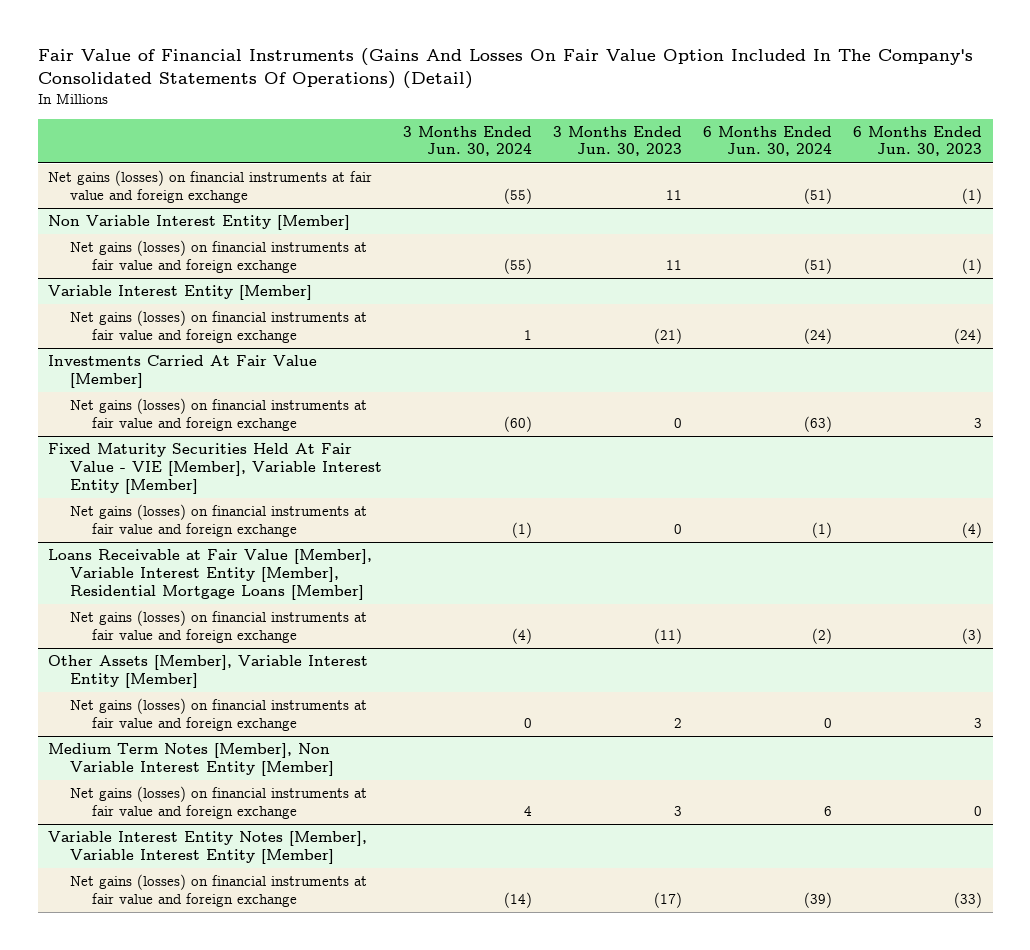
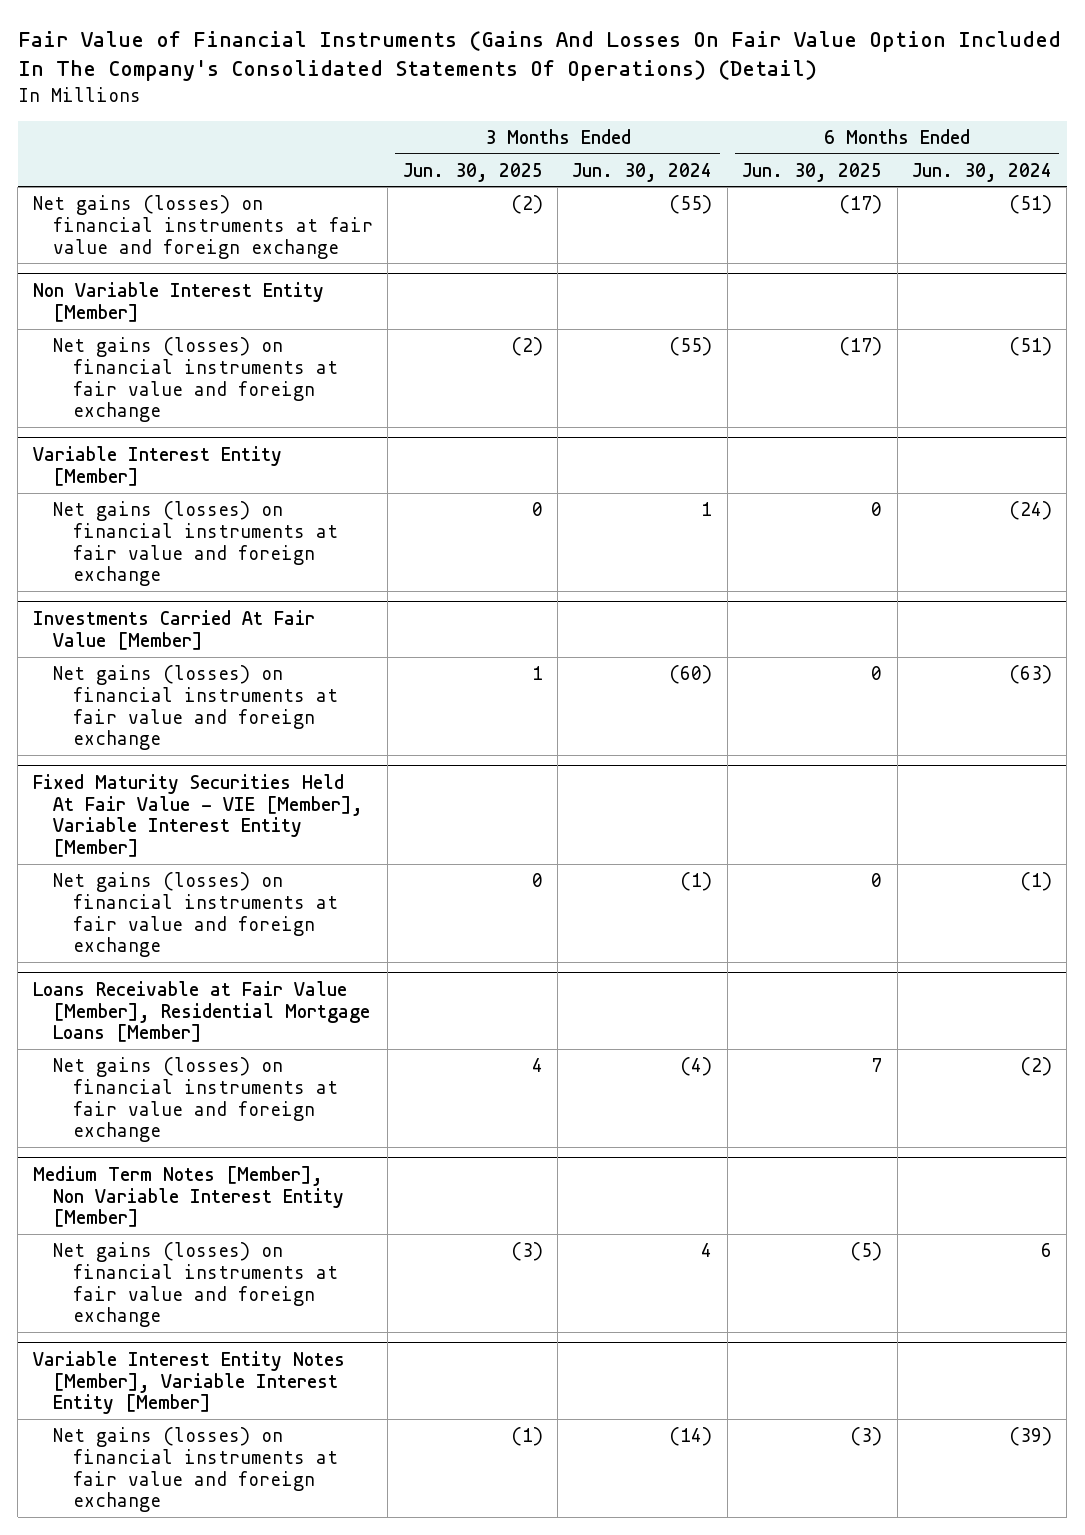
- | 3 Months Ended Jun. 30, 2024 | 3 Months Ended Jun. 30, 2023 | 6 Months Ended Jun. 30, 2024 | 6 Months Ended Jun. 30, 2023
+ | 3 Months Ended Jun. 30, 2025 | 3 Months Ended Jun. 30, 2024 | 6 Months Ended Jun. 30, 2025 | 6 Months Ended Jun. 30, 2024
- Loans Receivable at Fair Value [Member], Variable Interest Entity [Member], Residential Mortgage Loans [Member]
+ Loans Receivable at Fair Value [Member], Residential Mortgage Loans [Member]
- Other Assets [Member], Variable Interest Entity [Member]
- Net gains (losses) on financial instruments at fair value and foreign exchange | 0 | 2 | 0 | 3

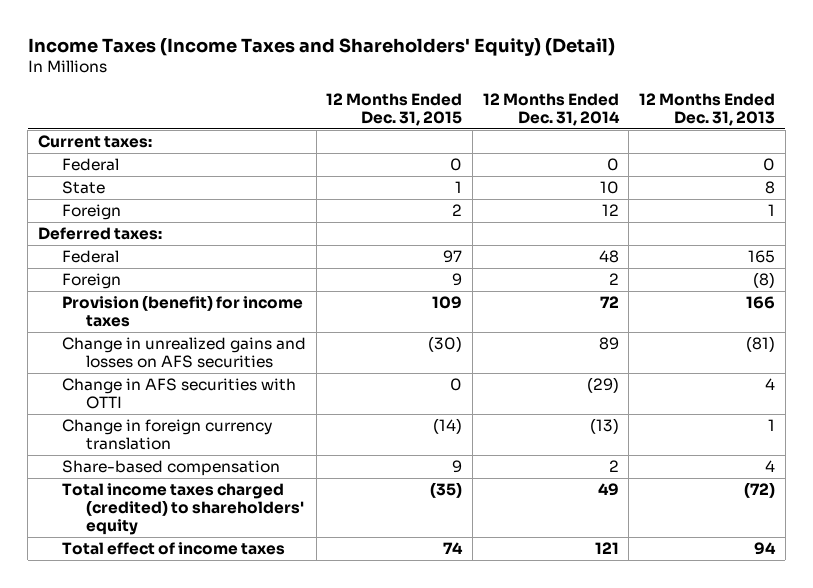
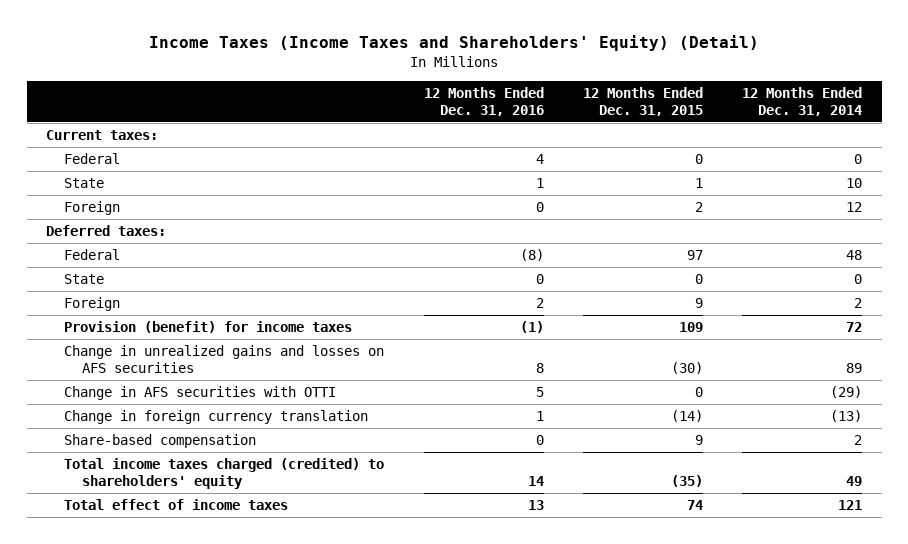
- | 12 Months Ended Dec. 31, 2015 | 12 Months Ended Dec. 31, 2014 | 12 Months Ended Dec. 31, 2013
+ | 12 Months Ended Dec. 31, 2016 | 12 Months Ended Dec. 31, 2015 | 12 Months Ended Dec. 31, 2014
+ State | 0 | 0 | 0

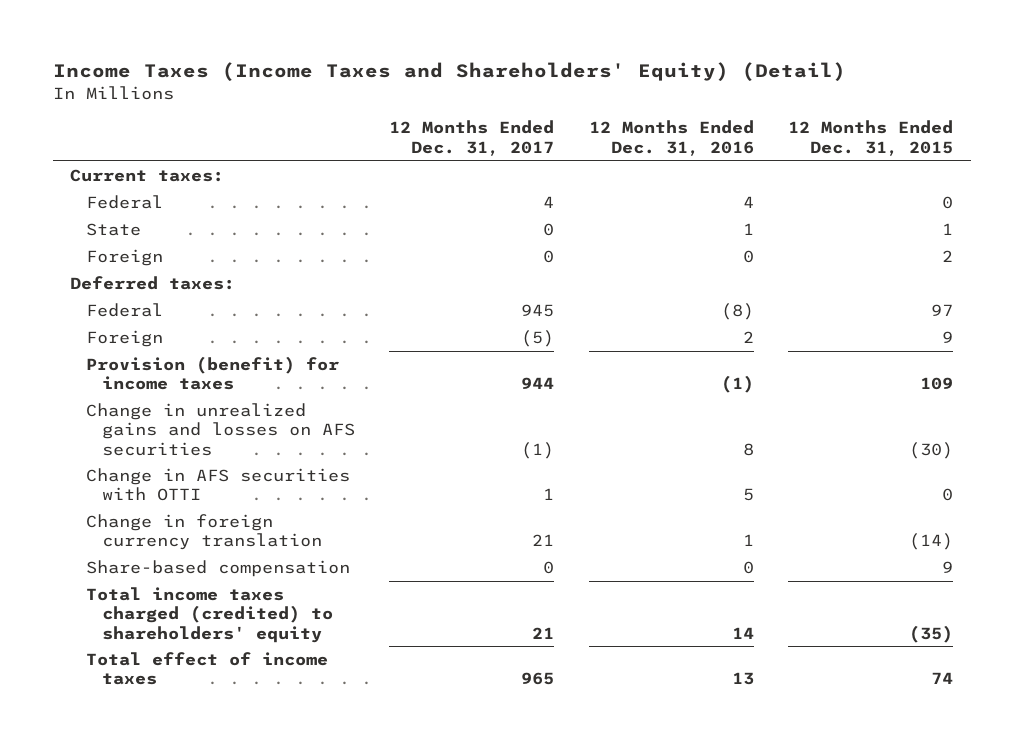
- | 12 Months Ended Dec. 31, 2016 | 12 Months Ended Dec. 31, 2015 | 12 Months Ended Dec. 31, 2014
+ | 12 Months Ended Dec. 31, 2017 | 12 Months Ended Dec. 31, 2016 | 12 Months Ended Dec. 31, 2015
- State | 0 | 0 | 0

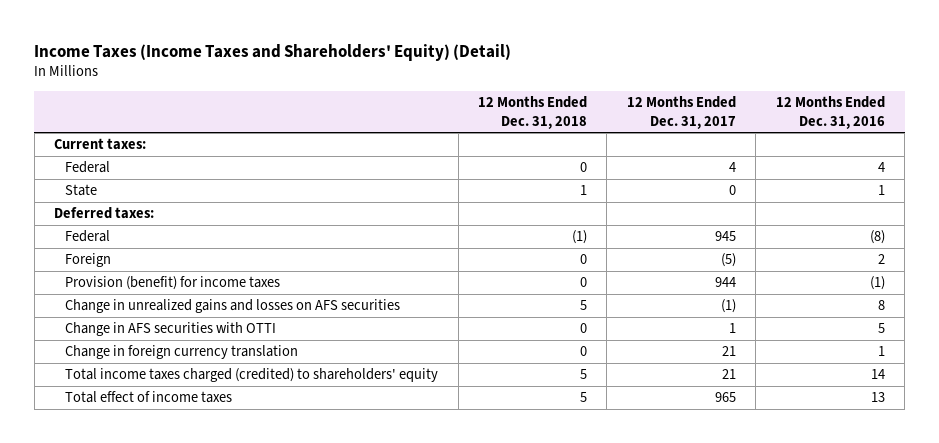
- | 12 Months Ended Dec. 31, 2017 | 12 Months Ended Dec. 31, 2016 | 12 Months Ended Dec. 31, 2015
+ | 12 Months Ended Dec. 31, 2018 | 12 Months Ended Dec. 31, 2017 | 12 Months Ended Dec. 31, 2016
- Foreign | 0 | 0 | 2
- Share-based compensation | 0 | 0 | 9

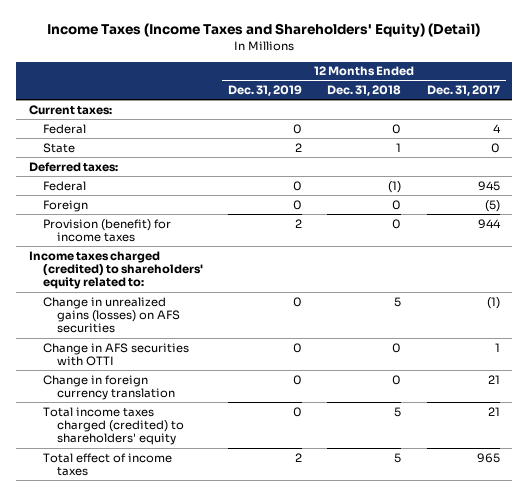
- | 12 Months Ended Dec. 31, 2018 | 12 Months Ended Dec. 31, 2017 | 12 Months Ended Dec. 31, 2016
+ | 12 Months Ended Dec. 31, 2019 | 12 Months Ended Dec. 31, 2018 | 12 Months Ended Dec. 31, 2017
- Change in unrealized gains and losses on AFS securities | 5 | (1) | 8
+ Income taxes charged (credited) to shareholders' equity related to:
+ Change in unrealized gains (losses) on AFS securities | 0 | 5 | (1)

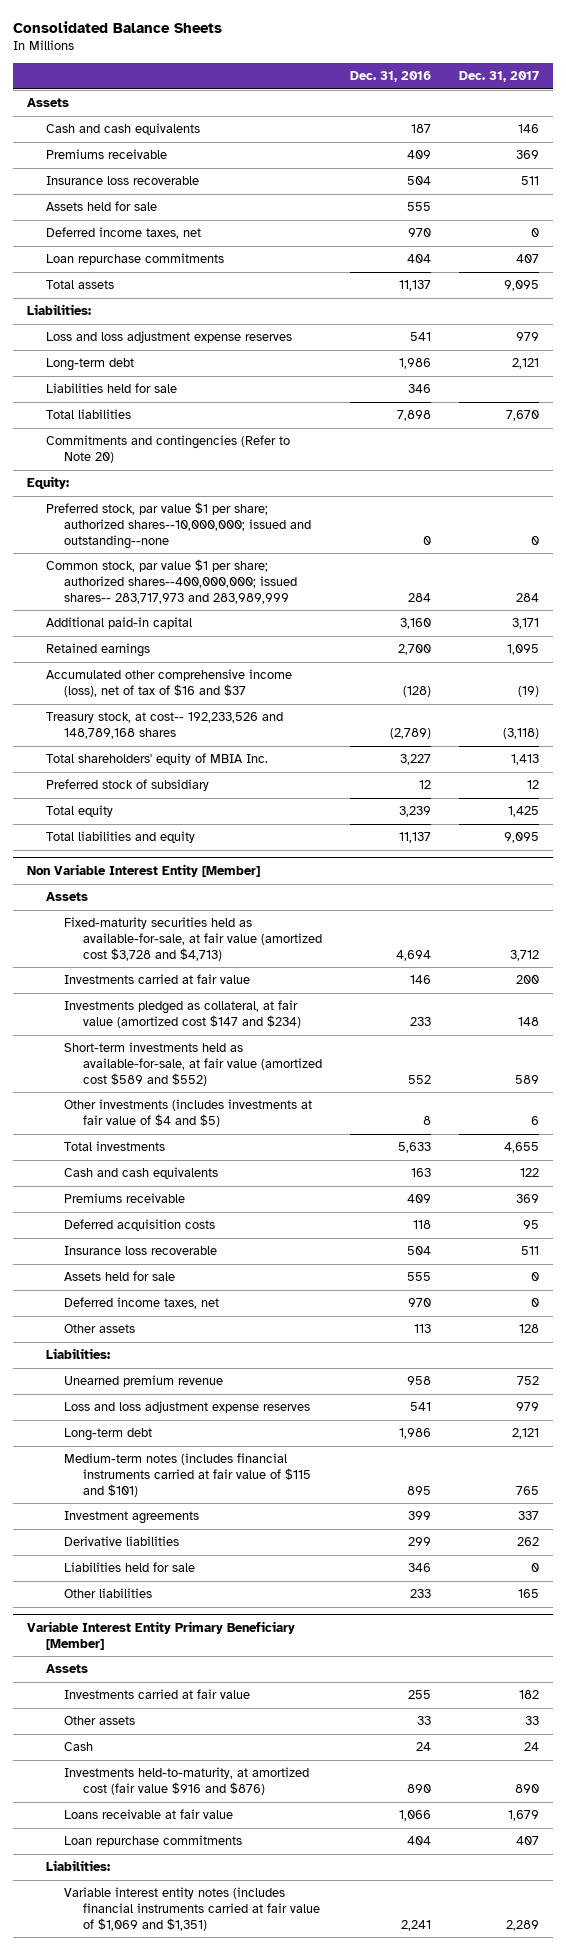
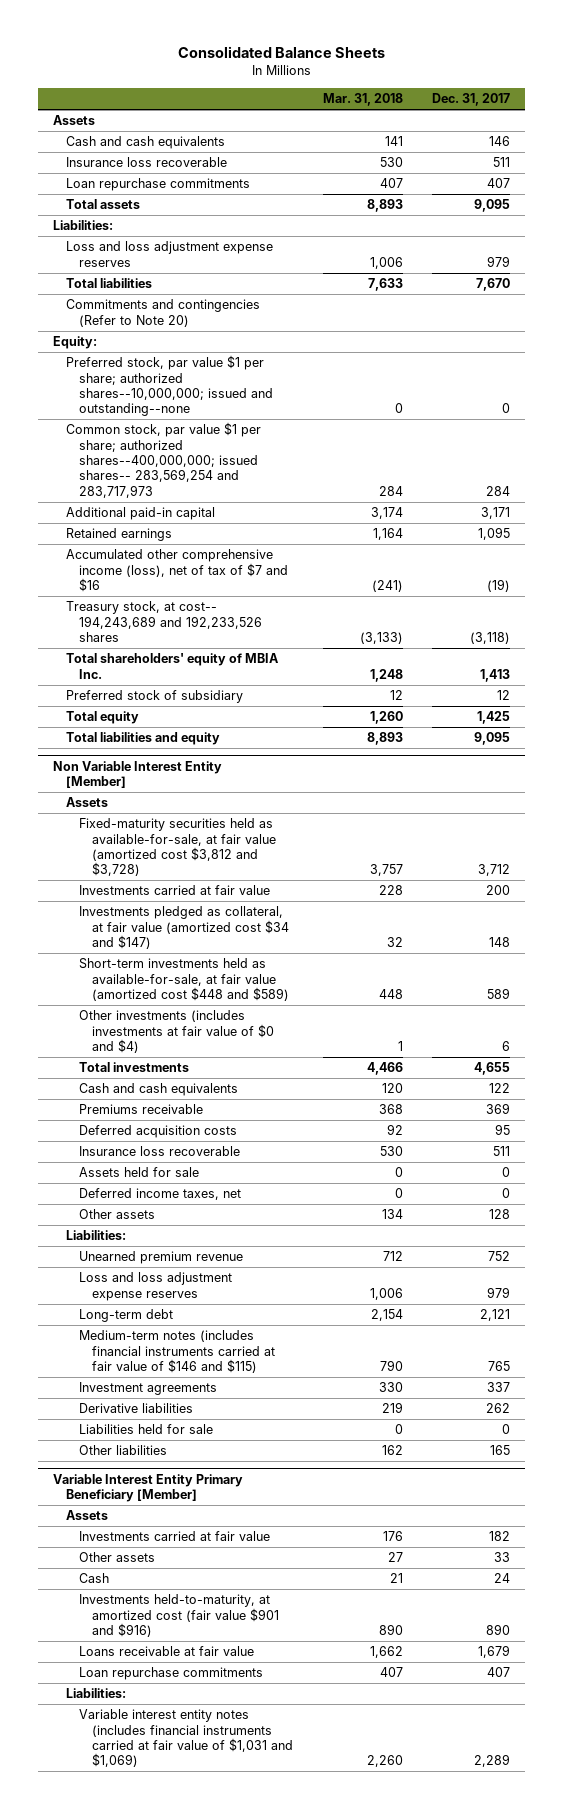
- | Dec. 31, 2016 | Dec. 31, 2017
+ | Mar. 31, 2018 | Dec. 31, 2017
- Premiums receivable | 409 | 369
- Assets held for sale | 555 |
- Deferred income taxes, net | 970 | 0
- Long-term debt | 1,986 | 2,121
- Liabilities held for sale | 346 |
- Common stock, par value $1 per share; authorized shares--400,000,000; issued shares-- 283,717,973 and 283,989,999 | 284 | 284
+ Common stock, par value $1 per share; authorized shares--400,000,000; issued shares-- 283,569,254 and 283,717,973 | 284 | 284
- Accumulated other comprehensive income (loss), net of tax of $16 and $37 | (128) | (19)
- Treasury stock, at cost-- 192,233,526 and 148,789,168 shares | (2,789) | (3,118)
+ Accumulated other comprehensive income (loss), net of tax of $7 and $16 | (241) | (19)
+ Treasury stock, at cost-- 194,243,689 and 192,233,526 shares | (3,133) | (3,118)
@ Non Variable Interest Entity [Member]
- Fixed-maturity securities held as available-for-sale, at fair value (amortized cost $3,728 and $4,713) | 4,694 | 3,712
+ Fixed-maturity securities held as available-for-sale, at fair value (amortized cost $3,812 and $3,728) | 3,757 | 3,712
- Investments pledged as collateral, at fair value (amortized cost $147 and $234) | 233 | 148
- Short-term investments held as available-for-sale, at fair value (amortized cost $589 and $552) | 552 | 589
- Other investments (includes investments at fair value of $4 and $5) | 8 | 6
+ Investments pledged as collateral, at fair value (amortized cost $34 and $147) | 32 | 148
+ Short-term investments held as available-for-sale, at fair value (amortized cost $448 and $589) | 448 | 589
+ Other investments (includes investments at fair value of $0 and $4) | 1 | 6
- Medium-term notes (includes financial instruments carried at fair value of $115 and $101) | 895 | 765
+ Medium-term notes (includes financial instruments carried at fair value of $146 and $115) | 790 | 765
@ Variable Interest Entity Primary Beneficiary [Member]
- Investments held-to-maturity, at amortized cost (fair value $916 and $876) | 890 | 890
+ Investments held-to-maturity, at amortized cost (fair value $901 and $916) | 890 | 890
- Variable interest entity notes (includes financial instruments carried at fair value of $1,069 and $1,351) | 2,241 | 2,289
+ Variable interest entity notes (includes financial instruments carried at fair value of $1,031 and $1,069) | 2,260 | 2,289

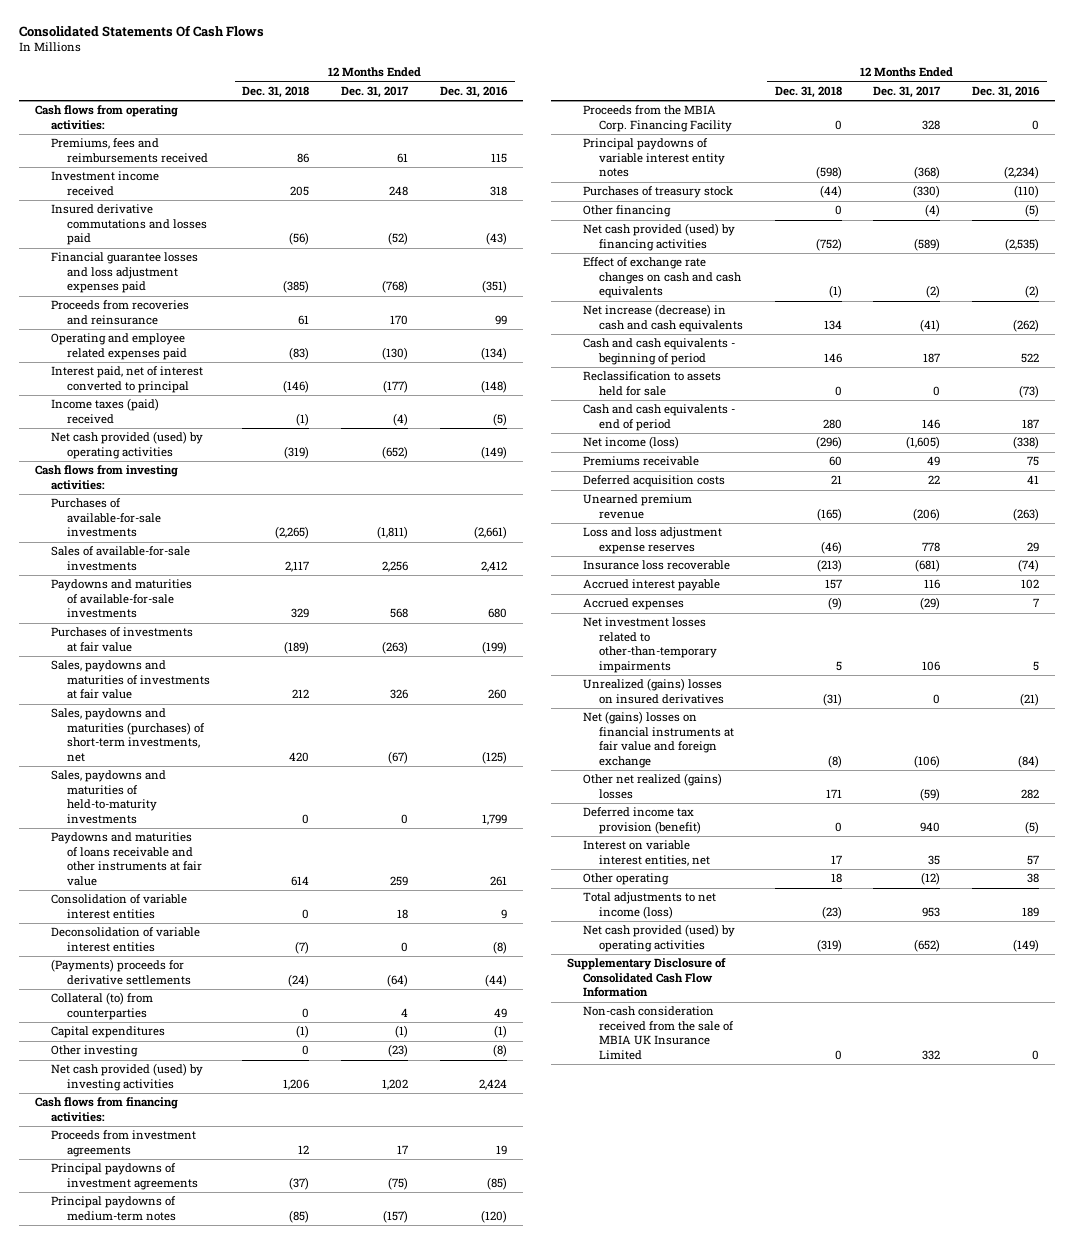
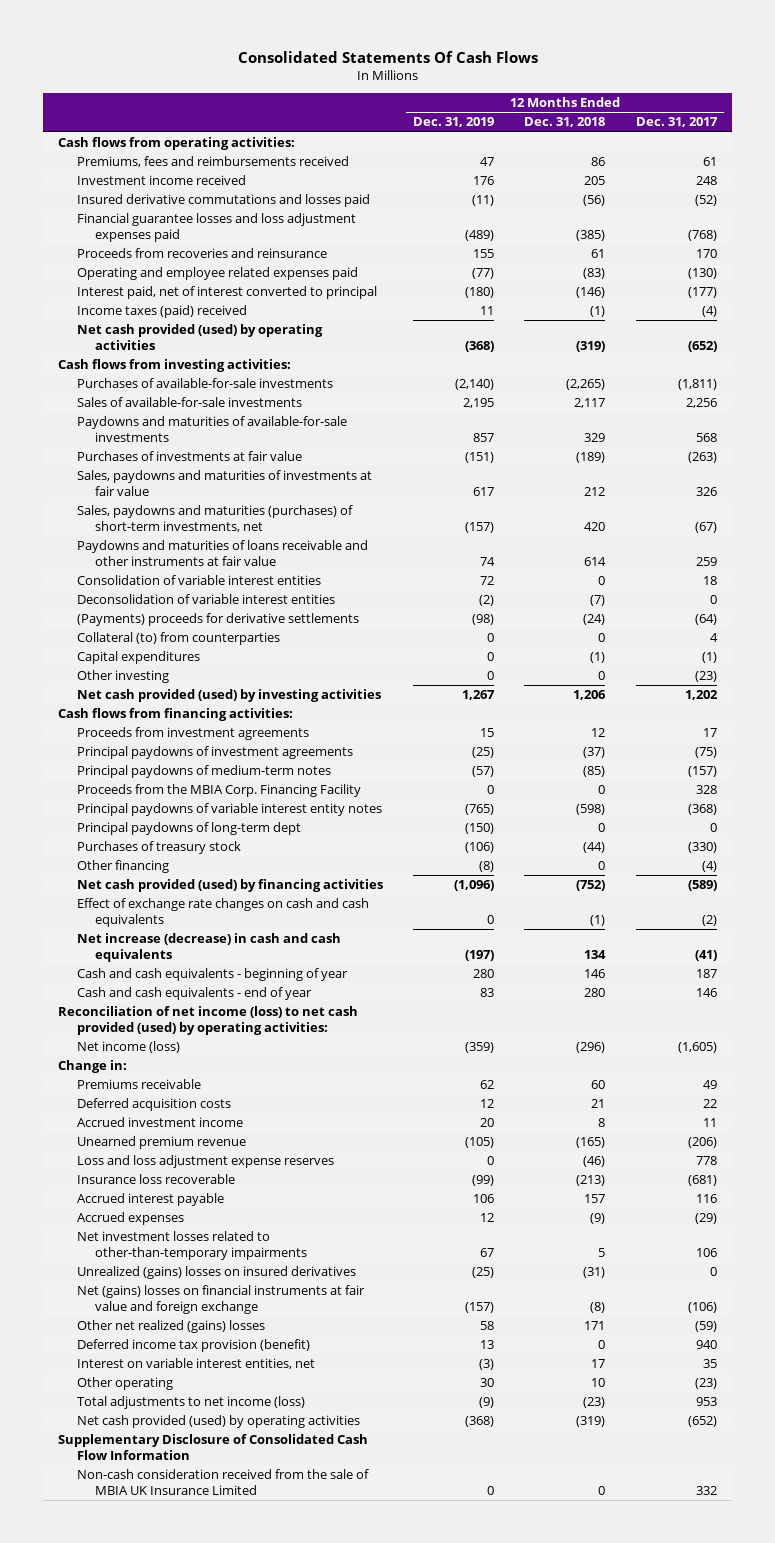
- | 12 Months Ended Dec. 31, 2018 | 12 Months Ended Dec. 31, 2017 | 12 Months Ended Dec. 31, 2016
+ | 12 Months Ended Dec. 31, 2019 | 12 Months Ended Dec. 31, 2018 | 12 Months Ended Dec. 31, 2017
- Sales, paydowns and maturities of held-to-maturity investments | 0 | 0 | 1,799
+ Principal paydowns of long-term dept | (150) | 0 | 0
- Cash and cash equivalents - beginning of period | 146 | 187 | 522
- Reclassification to assets held for sale | 0 | 0 | (73)
- Cash and cash equivalents - end of period | 280 | 146 | 187
+ Cash and cash equivalents - beginning of year | 280 | 146 | 187
+ Cash and cash equivalents - end of year | 83 | 280 | 146
+ Reconciliation of net income (loss) to net cash provided (used) by operating activities:
+ Change in:
+ Accrued investment income | 20 | 8 | 11
- Other operating | 18 | (12) | 38
+ Other operating | 30 | 10 | (23)

